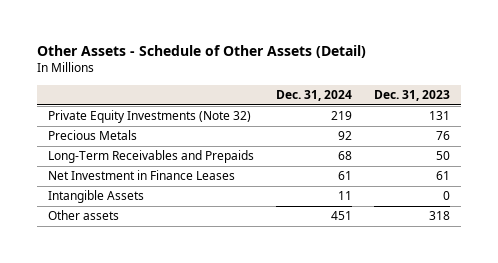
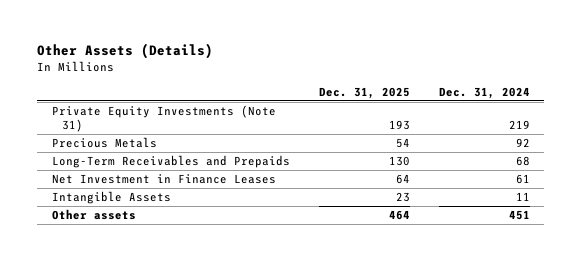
- Other Assets - Schedule of Other Assets (Detail)
+ Other Assets (Details)
- | Dec. 31, 2024 | Dec. 31, 2023
+ | Dec. 31, 2025 | Dec. 31, 2024
- Private Equity Investments (Note 32) | 219 | 131
+ Private Equity Investments (Note 31) | 193 | 219

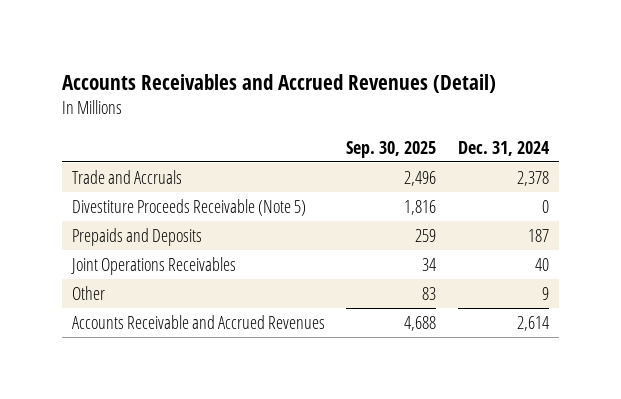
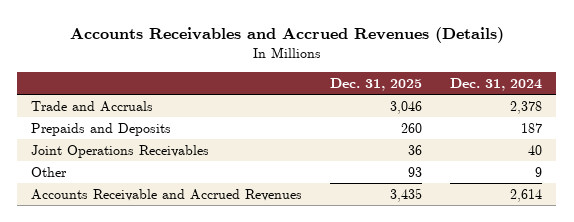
- Accounts Receivables and Accrued Revenues (Detail)
+ Accounts Receivables and Accrued Revenues (Details)
- | Sep. 30, 2025 | Dec. 31, 2024
+ | Dec. 31, 2025 | Dec. 31, 2024
- Divestiture Proceeds Receivable (Note 5) | 1,816 | 0

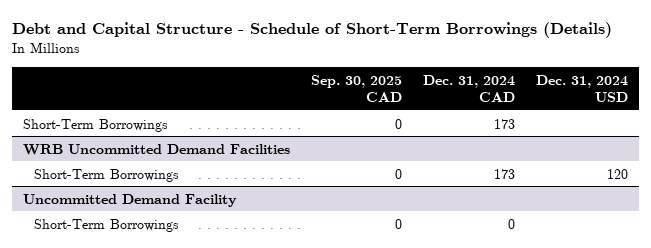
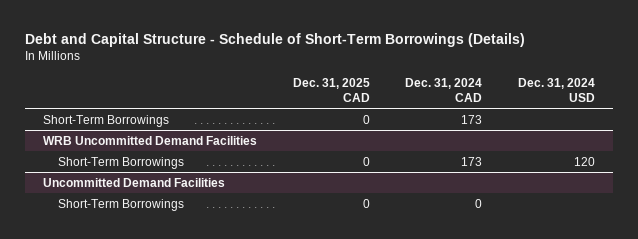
- | Sep. 30, 2025 CAD | Dec. 31, 2024 CAD | Dec. 31, 2024 USD
+ | Dec. 31, 2025 CAD | Dec. 31, 2024 CAD | Dec. 31, 2024 USD
- Uncommitted Demand Facility
+ Uncommitted Demand Facilities

